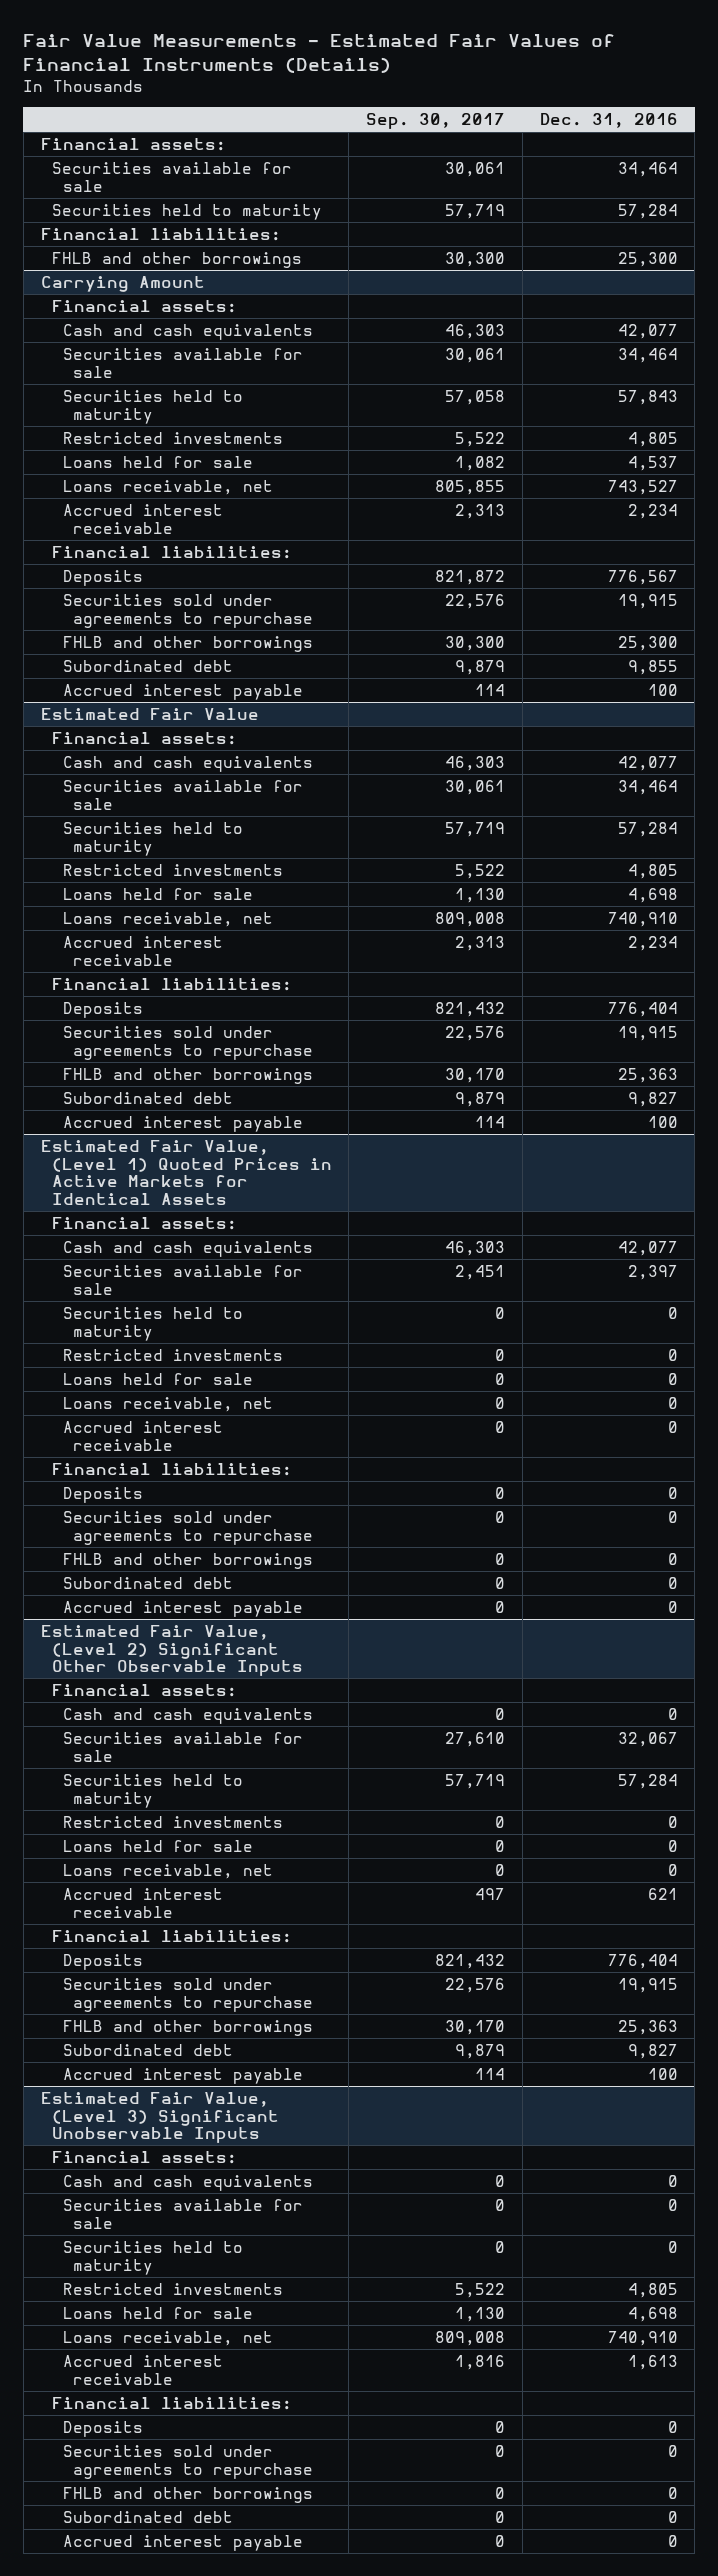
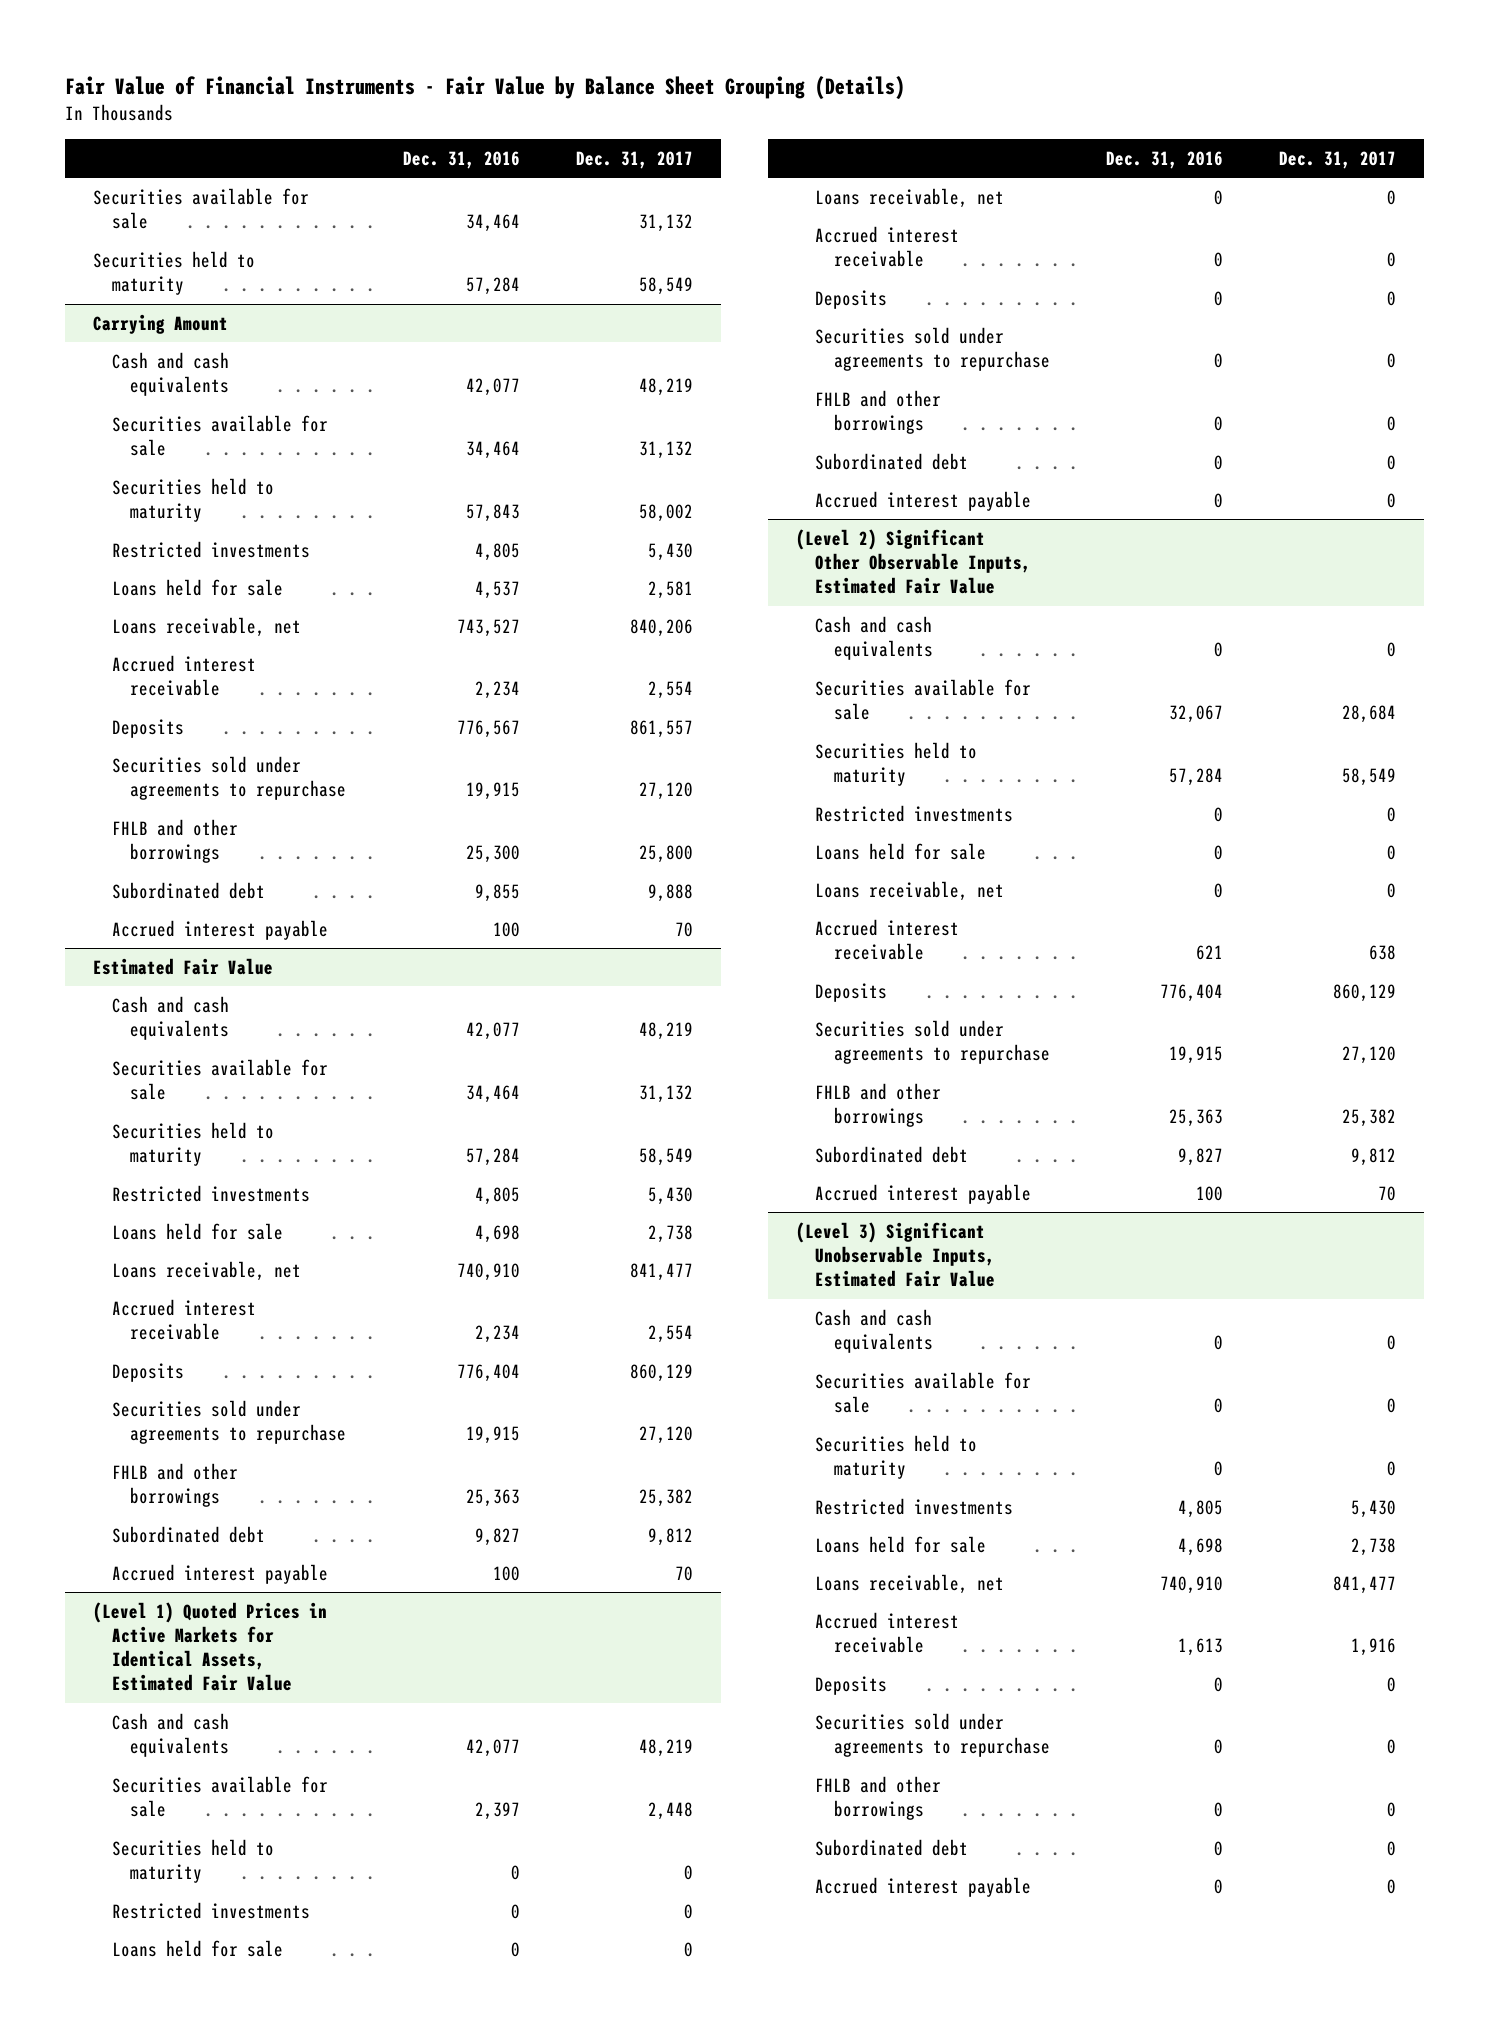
- Fair Value Measurements - Estimated Fair Values of Financial Instruments (Details)
+ Fair Value of Financial Instruments - Fair Value by Balance Sheet Grouping (Details)
- | Sep. 30, 2017 | Dec. 31, 2016
+ | Dec. 31, 2016 | Dec. 31, 2017
- Financial assets:
- Financial liabilities:
- FHLB and other borrowings | 30,300 | 25,300
@ Carrying Amount
- Financial assets:
- Financial liabilities:
@ Estimated Fair Value
- Financial assets:
- Financial liabilities:
- Estimated Fair Value, (Level 1) Quoted Prices in Active Markets for Identical Assets
- Financial assets:
+ (Level 1) Quoted Prices in Active Markets for Identical Assets, Estimated Fair Value
- Financial liabilities:
- Estimated Fair Value, (Level 2) Significant Other Observable Inputs
- Financial assets:
+ (Level 2) Significant Other Observable Inputs, Estimated Fair Value
- Financial liabilities:
- Estimated Fair Value, (Level 3) Significant Unobservable Inputs
- Financial assets:
+ (Level 3) Significant Unobservable Inputs, Estimated Fair Value
- Financial liabilities:

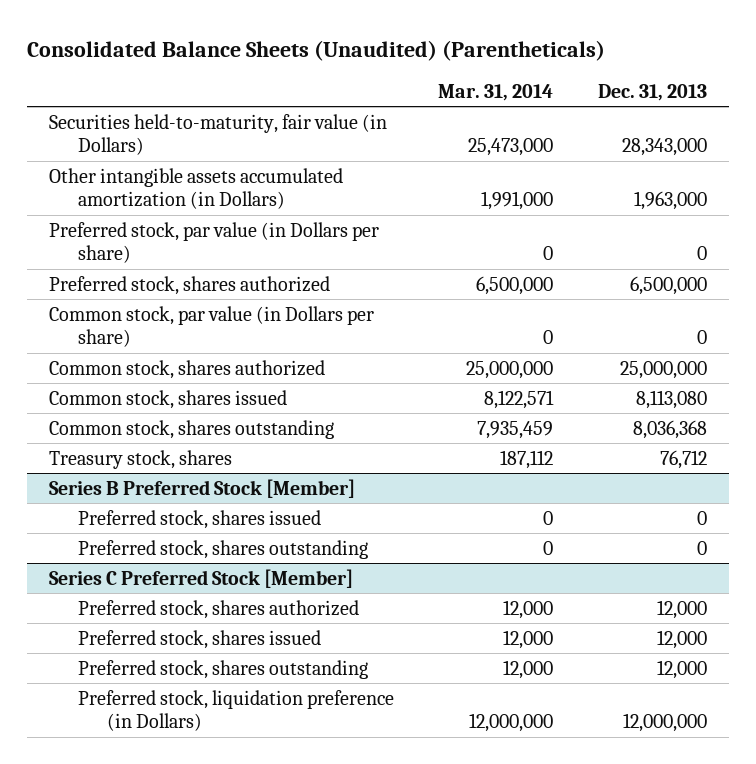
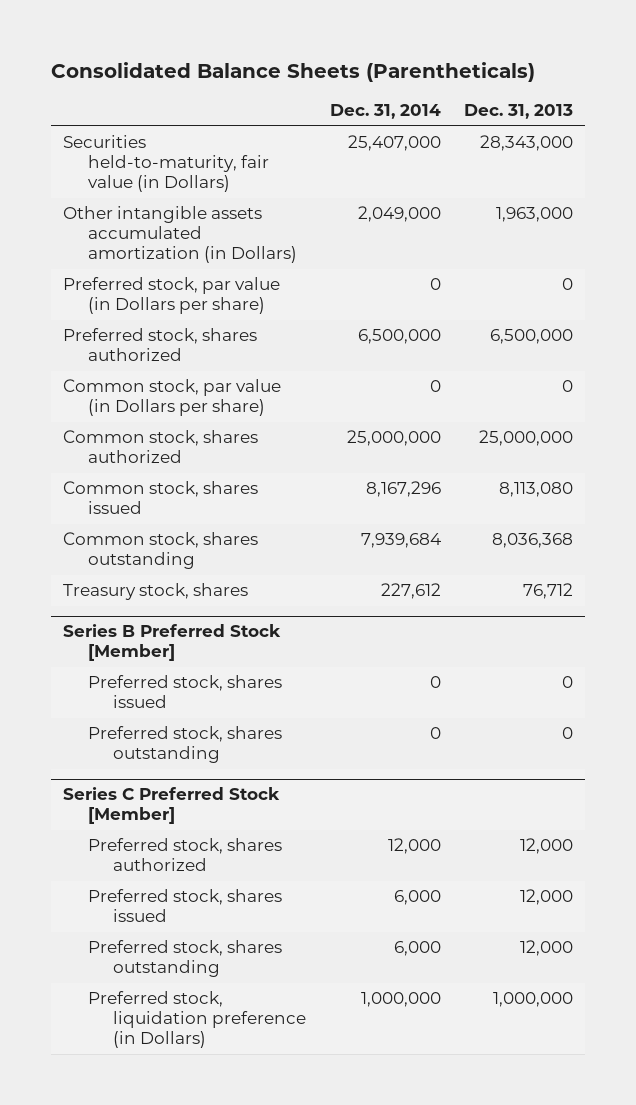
- Consolidated Balance Sheets (Unaudited) (Parentheticals)
+ Consolidated Balance Sheets (Parentheticals)
- | Mar. 31, 2014 | Dec. 31, 2013
+ | Dec. 31, 2014 | Dec. 31, 2013
@ Series C Preferred Stock [Member]
- Preferred stock, liquidation preference (in Dollars) | 12,000,000 | 12,000,000
+ Preferred stock, liquidation preference (in Dollars) | 1,000,000 | 1,000,000

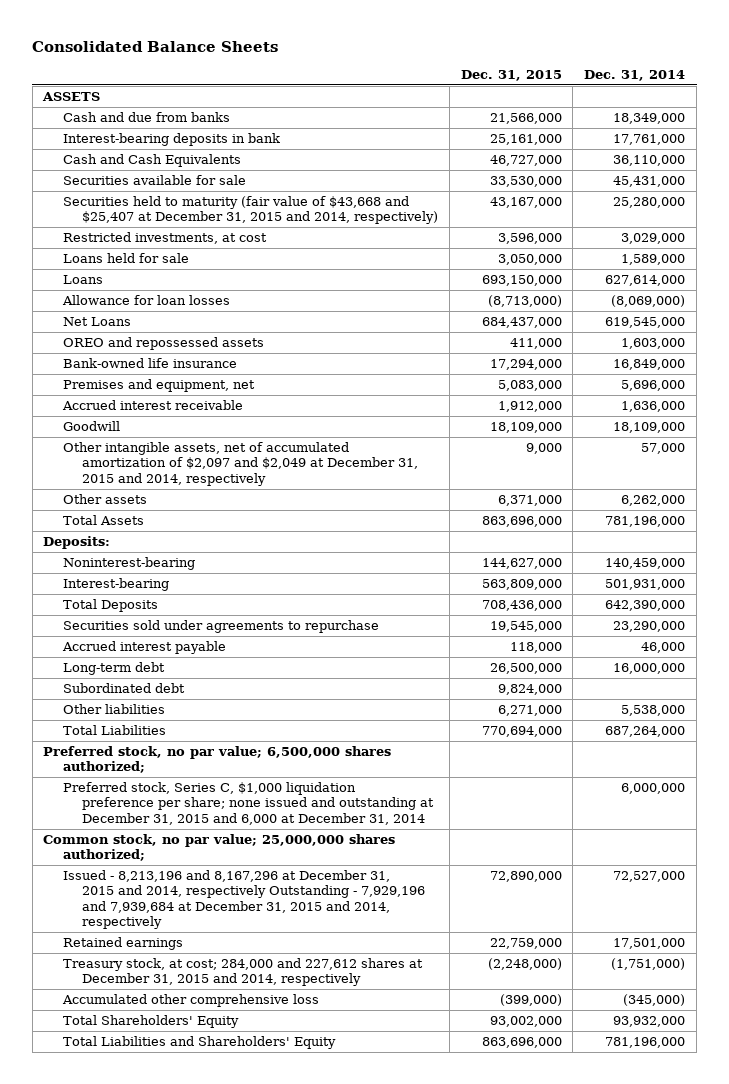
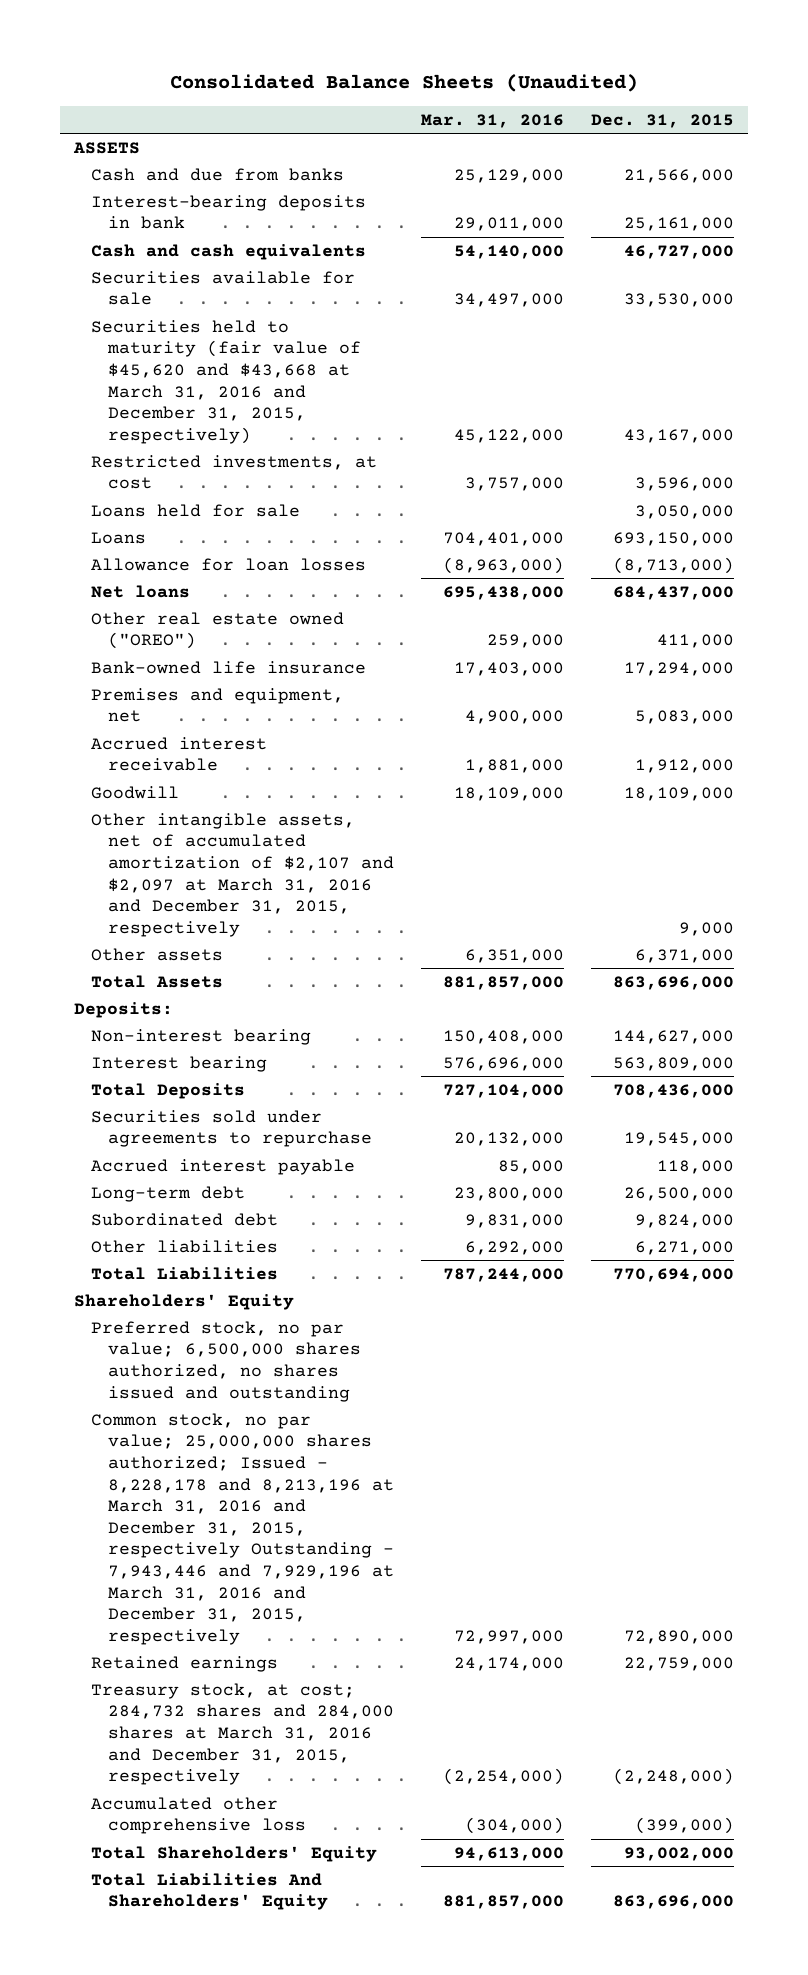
- Consolidated Balance Sheets
+ Consolidated Balance Sheets (Unaudited)
- | Dec. 31, 2015 | Dec. 31, 2014
+ | Mar. 31, 2016 | Dec. 31, 2015
- Cash and Cash Equivalents | 46,727,000 | 36,110,000
+ Cash and cash equivalents | 54,140,000 | 46,727,000
- Securities held to maturity (fair value of $43,668 and $25,407 at December 31, 2015 and 2014, respectively) | 43,167,000 | 25,280,000
+ Securities held to maturity (fair value of $45,620 and $43,668 at March 31, 2016 and December 31, 2015, respectively) | 45,122,000 | 43,167,000
- Net Loans | 684,437,000 | 619,545,000
- OREO and repossessed assets | 411,000 | 1,603,000
+ Net loans | 695,438,000 | 684,437,000
+ Other real estate owned ("OREO") | 259,000 | 411,000
- Other intangible assets, net of accumulated amortization of $2,097 and $2,049 at December 31, 2015 and 2014, respectively | 9,000 | 57,000
+ Other intangible assets, net of accumulated amortization of $2,107 and $2,097 at March 31, 2016 and December 31, 2015, respectively | | 9,000
- Noninterest-bearing | 144,627,000 | 140,459,000
- Interest-bearing | 563,809,000 | 501,931,000
+ Non-interest bearing | 150,408,000 | 144,627,000
+ Interest bearing | 576,696,000 | 563,809,000
- Preferred stock, no par value; 6,500,000 shares authorized;
- Preferred stock, Series C, $1,000 liquidation preference per share; none issued and outstanding at December 31, 2015 and 6,000 at December 31, 2014 | | 6,000,000
- Common stock, no par value; 25,000,000 shares authorized;
- Issued - 8,213,196 and 8,167,296 at December 31, 2015 and 2014, respectively Outstanding - 7,929,196 and 7,939,684 at December 31, 2015 and 2014, respectively | 72,890,000 | 72,527,000
+ Shareholders' Equity
+ Preferred stock, no par value; 6,500,000 shares authorized, no shares issued and outstanding
+ Common stock, no par value; 25,000,000 shares authorized; Issued - 8,228,178 and 8,213,196 at March 31, 2016 and December 31, 2015, respectively Outstanding - 7,943,446 and 7,929,196 at March 31, 2016 and December 31, 2015, respectively | 72,997,000 | 72,890,000
- Treasury stock, at cost; 284,000 and 227,612 shares at December 31, 2015 and 2014, respectively | (2,248,000) | (1,751,000)
+ Treasury stock, at cost; 284,732 shares and 284,000 shares at March 31, 2016 and December 31, 2015, respectively | (2,254,000) | (2,248,000)
- Total Liabilities and Shareholders' Equity | 863,696,000 | 781,196,000
+ Total Liabilities And Shareholders' Equity | 881,857,000 | 863,696,000

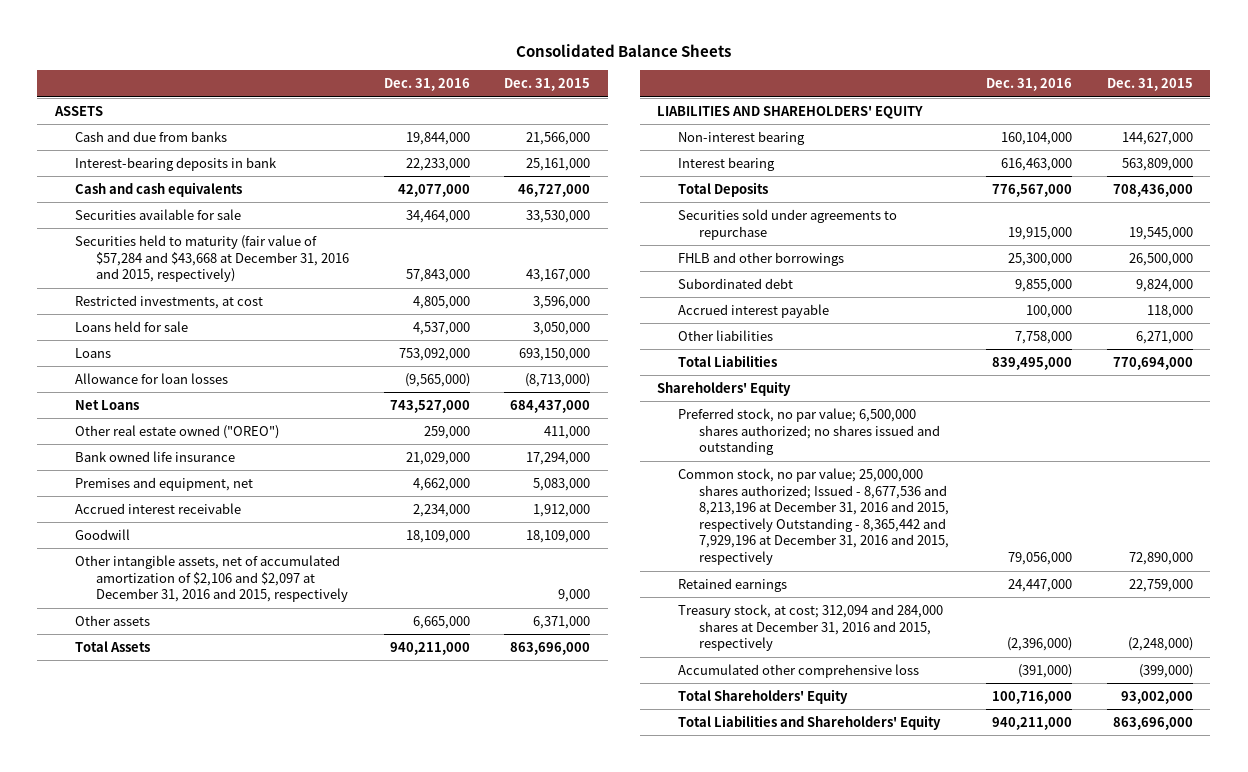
- Consolidated Balance Sheets (Unaudited)
+ Consolidated Balance Sheets
- | Mar. 31, 2016 | Dec. 31, 2015
+ | Dec. 31, 2016 | Dec. 31, 2015
- Securities held to maturity (fair value of $45,620 and $43,668 at March 31, 2016 and December 31, 2015, respectively) | 45,122,000 | 43,167,000
+ Securities held to maturity (fair value of $57,284 and $43,668 at December 31, 2016 and 2015, respectively) | 57,843,000 | 43,167,000
- Net loans | 695,438,000 | 684,437,000
+ Net Loans | 743,527,000 | 684,437,000
- Bank-owned life insurance | 17,403,000 | 17,294,000
+ Bank owned life insurance | 21,029,000 | 17,294,000
- Other intangible assets, net of accumulated amortization of $2,107 and $2,097 at March 31, 2016 and December 31, 2015, respectively | | 9,000
+ Other intangible assets, net of accumulated amortization of $2,106 and $2,097 at December 31, 2016 and 2015, respectively | | 9,000
- Deposits:
+ LIABILITIES AND SHAREHOLDERS' EQUITY
- Long-term debt | 23,800,000 | 26,500,000
+ FHLB and other borrowings | 25,300,000 | 26,500,000
moved down: Accrued interest payable | 100,000 | 118,000
- Preferred stock, no par value; 6,500,000 shares authorized, no shares issued and outstanding
- Common stock, no par value; 25,000,000 shares authorized; Issued - 8,228,178 and 8,213,196 at March 31, 2016 and December 31, 2015, respectively Outstanding - 7,943,446 and 7,929,196 at March 31, 2016 and December 31, 2015, respectively | 72,997,000 | 72,890,000
+ Preferred stock, no par value; 6,500,000 shares authorized; no shares issued and outstanding
+ Common stock, no par value; 25,000,000 shares authorized; Issued - 8,677,536 and 8,213,196 at December 31, 2016 and 2015, respectively Outstanding - 8,365,442 and 7,929,196 at December 31, 2016 and 2015, respectively | 79,056,000 | 72,890,000
- Treasury stock, at cost; 284,732 shares and 284,000 shares at March 31, 2016 and December 31, 2015, respectively | (2,254,000) | (2,248,000)
+ Treasury stock, at cost; 312,094 and 284,000 shares at December 31, 2016 and 2015, respectively | (2,396,000) | (2,248,000)
- Total Liabilities And Shareholders' Equity | 881,857,000 | 863,696,000
+ Total Liabilities and Shareholders' Equity | 940,211,000 | 863,696,000

